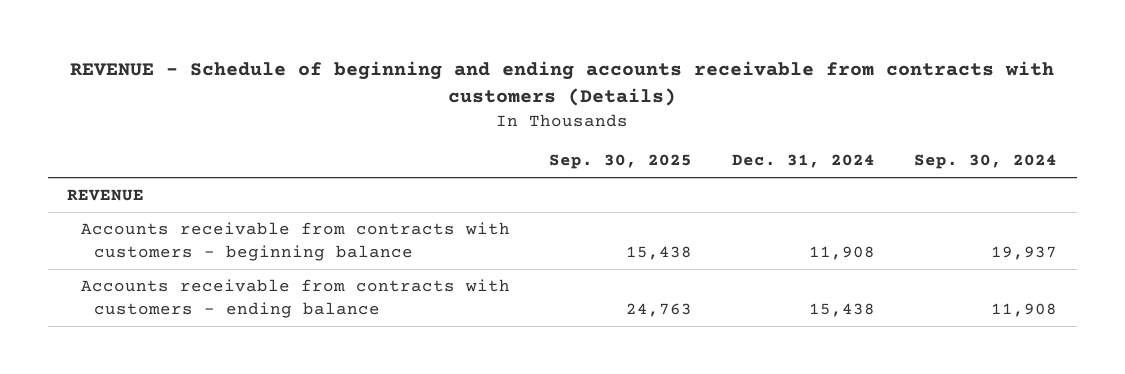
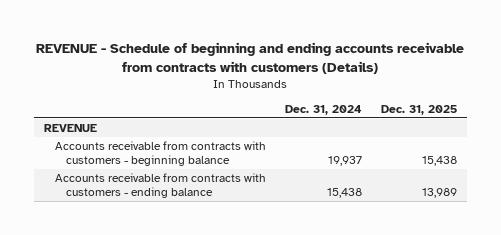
- | Sep. 30, 2025 | Dec. 31, 2024 | Sep. 30, 2024
+ | Dec. 31, 2024 | Dec. 31, 2025
- Accounts receivable from contracts with customers - beginning balance | 15,438 | 11,908 | 19,937
+ Accounts receivable from contracts with customers - beginning balance | 19,937 | 15,438

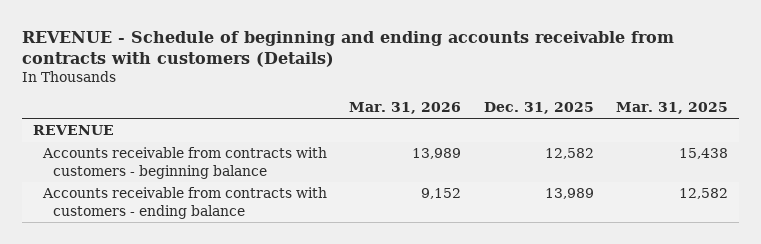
- | Dec. 31, 2024 | Dec. 31, 2025
+ | Mar. 31, 2026 | Dec. 31, 2025 | Mar. 31, 2025
- Accounts receivable from contracts with customers - beginning balance | 19,937 | 15,438
+ Accounts receivable from contracts with customers - beginning balance | 13,989 | 12,582 | 15,438

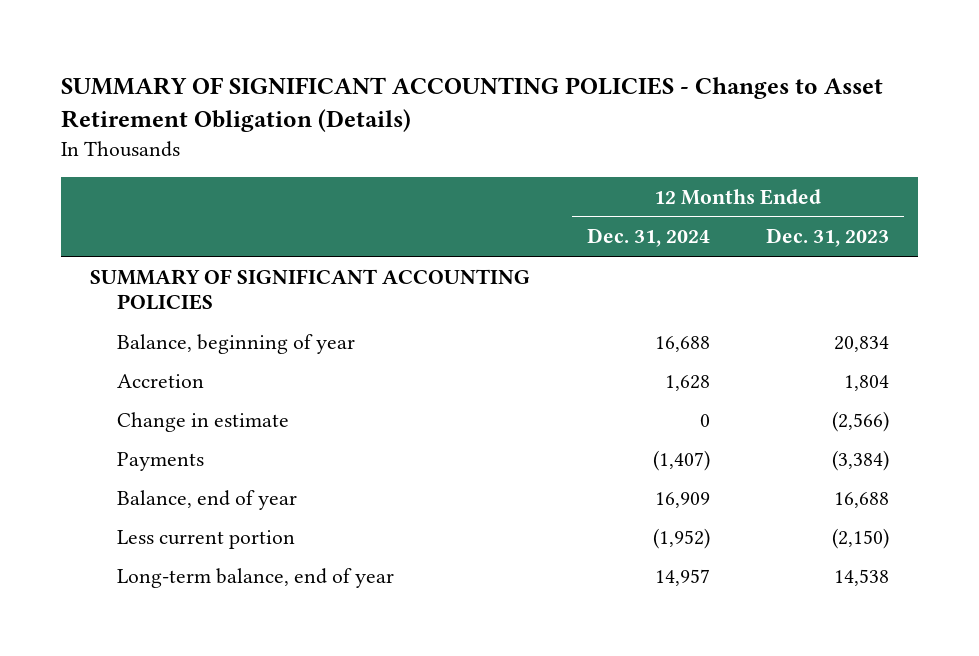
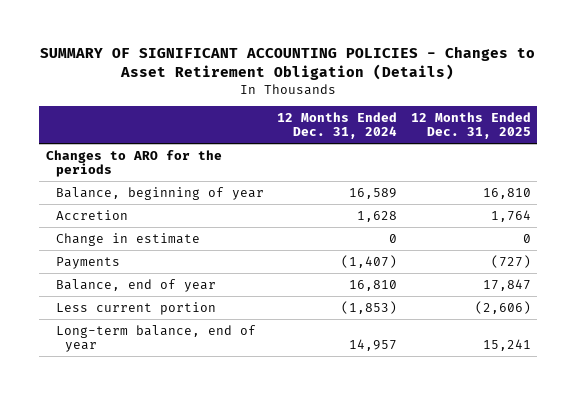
- | 12 Months Ended Dec. 31, 2024 | 12 Months Ended Dec. 31, 2023
+ | 12 Months Ended Dec. 31, 2024 | 12 Months Ended Dec. 31, 2025
- SUMMARY OF SIGNIFICANT ACCOUNTING POLICIES
- Balance, beginning of year | 16,688 | 20,834
+ Changes to ARO for the periods
+ Balance, beginning of year | 16,589 | 16,810
- Balance, end of year | 16,909 | 16,688
- Less current portion | (1,952) | (2,150)
+ Balance, end of year | 16,810 | 17,847
+ Less current portion | (1,853) | (2,606)

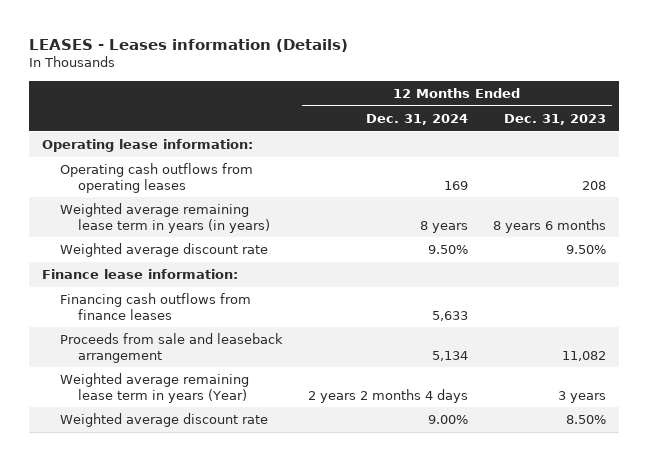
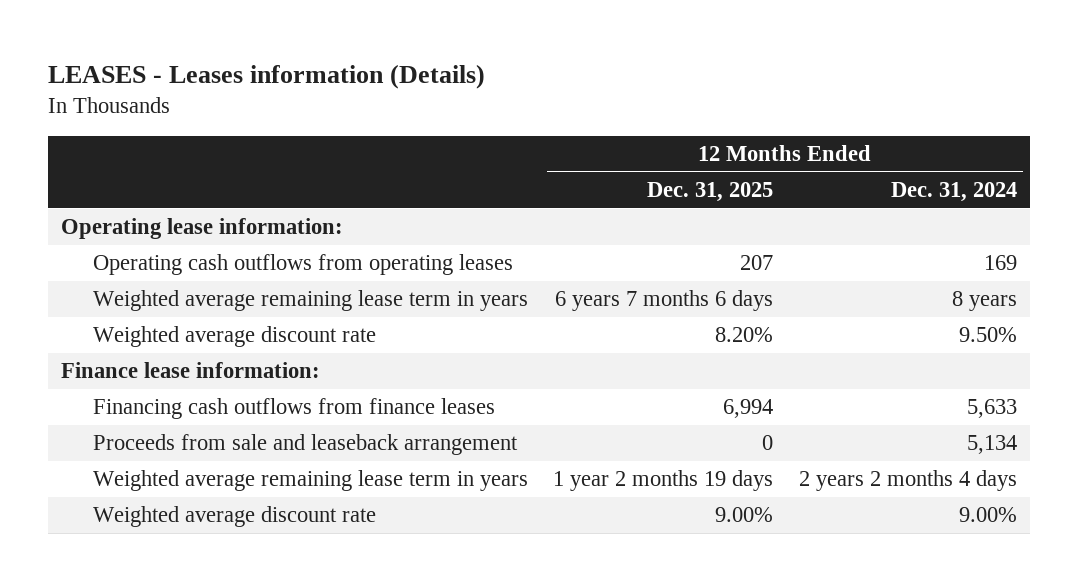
- | 12 Months Ended Dec. 31, 2024 | 12 Months Ended Dec. 31, 2023
+ | 12 Months Ended Dec. 31, 2025 | 12 Months Ended Dec. 31, 2024
- Weighted average remaining lease term in years (in years) | 8 years | 8 years 6 months
+ Weighted average remaining lease term in years | 6 years 7 months 6 days | 8 years
- Weighted average remaining lease term in years (Year) | 2 years 2 months 4 days | 3 years
+ Weighted average remaining lease term in years | 1 year 2 months 19 days | 2 years 2 months 4 days

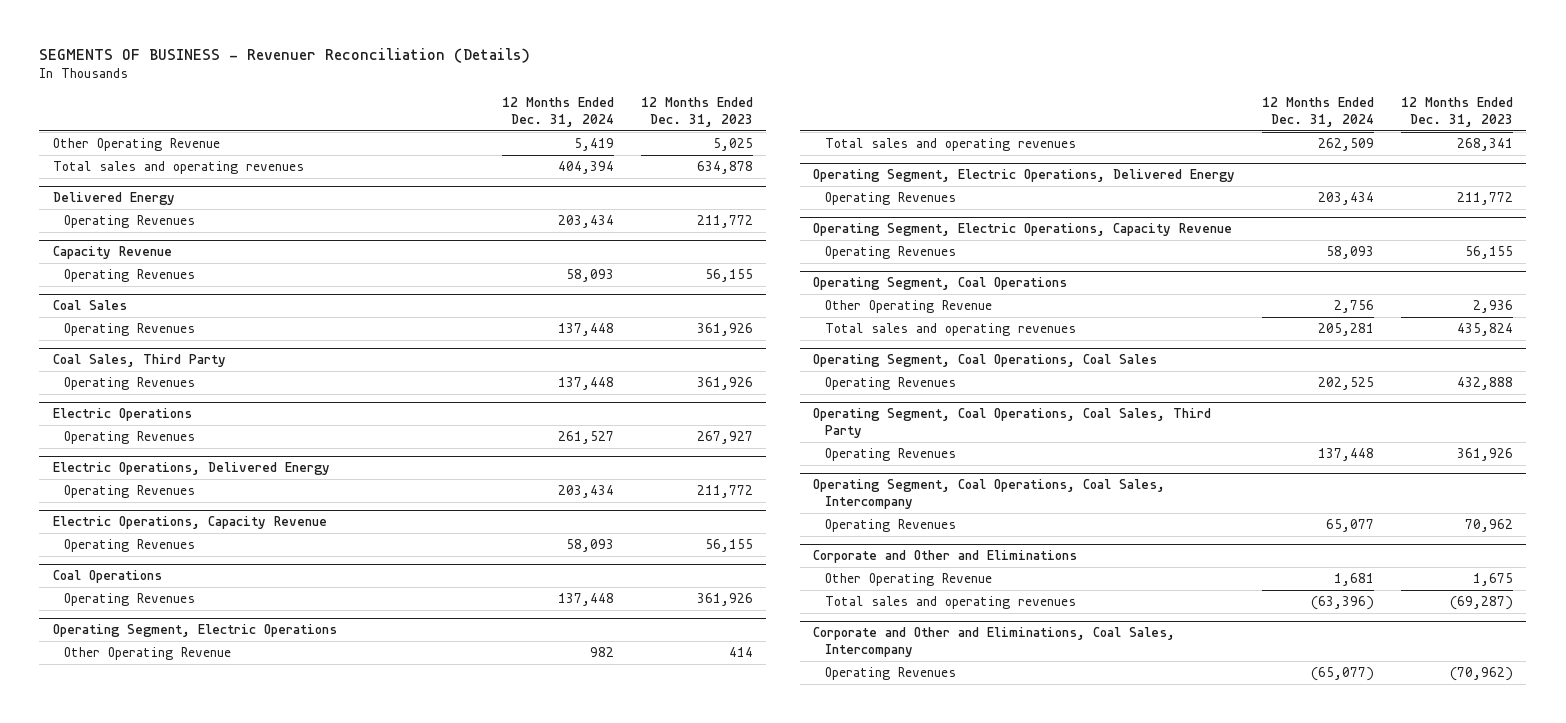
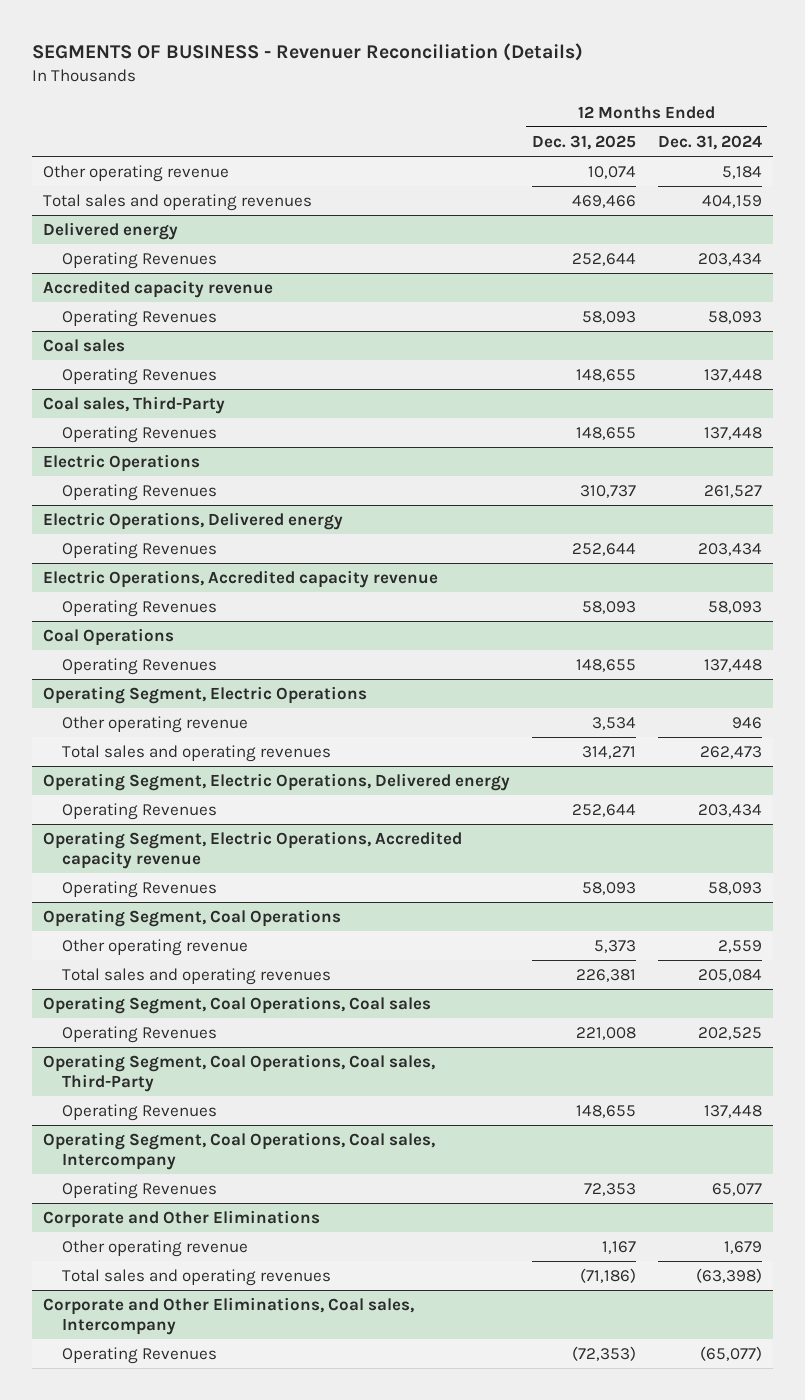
- | 12 Months Ended Dec. 31, 2024 | 12 Months Ended Dec. 31, 2023
+ | 12 Months Ended Dec. 31, 2025 | 12 Months Ended Dec. 31, 2024
- Other Operating Revenue | 5,419 | 5,025
- Total sales and operating revenues | 404,394 | 634,878
- Delivered Energy
+ Other operating revenue | 10,074 | 5,184
+ Total sales and operating revenues | 469,466 | 404,159
+ Delivered energy
- Capacity Revenue
+ Accredited capacity revenue
- Coal Sales
+ Coal sales
- Coal Sales, Third Party
+ Coal sales, Third-Party
- Electric Operations, Delivered Energy
+ Electric Operations, Delivered energy
- Electric Operations, Capacity Revenue
+ Electric Operations, Accredited capacity revenue
@ Operating Segment, Electric Operations
- Other Operating Revenue | 982 | 414
- Total sales and operating revenues | 262,509 | 268,341
- Operating Segment, Electric Operations, Delivered Energy
@ Operating Segment, Electric Operations
+ Other operating revenue | 3,534 | 946
+ Total sales and operating revenues | 314,271 | 262,473
+ Operating Segment, Electric Operations, Delivered energy
- Operating Segment, Electric Operations, Capacity Revenue
+ Operating Segment, Electric Operations, Accredited capacity revenue
@ Operating Segment, Coal Operations
- Other Operating Revenue | 2,756 | 2,936
- Total sales and operating revenues | 205,281 | 435,824
- Operating Segment, Coal Operations, Coal Sales
@ Operating Segment, Coal Operations
+ Other operating revenue | 5,373 | 2,559
+ Total sales and operating revenues | 226,381 | 205,084
+ Operating Segment, Coal Operations, Coal sales
- Operating Segment, Coal Operations, Coal Sales, Third Party
+ Operating Segment, Coal Operations, Coal sales, Third-Party
- Operating Segment, Coal Operations, Coal Sales, Intercompany
+ Operating Segment, Coal Operations, Coal sales, Intercompany
- Corporate and Other and Eliminations
- Other Operating Revenue | 1,681 | 1,675
- Total sales and operating revenues | (63,396) | (69,287)
- Corporate and Other and Eliminations, Coal Sales, Intercompany
+ Corporate and Other Eliminations
+ Other operating revenue | 1,167 | 1,679
+ Total sales and operating revenues | (71,186) | (63,398)
+ Corporate and Other Eliminations, Coal sales, Intercompany

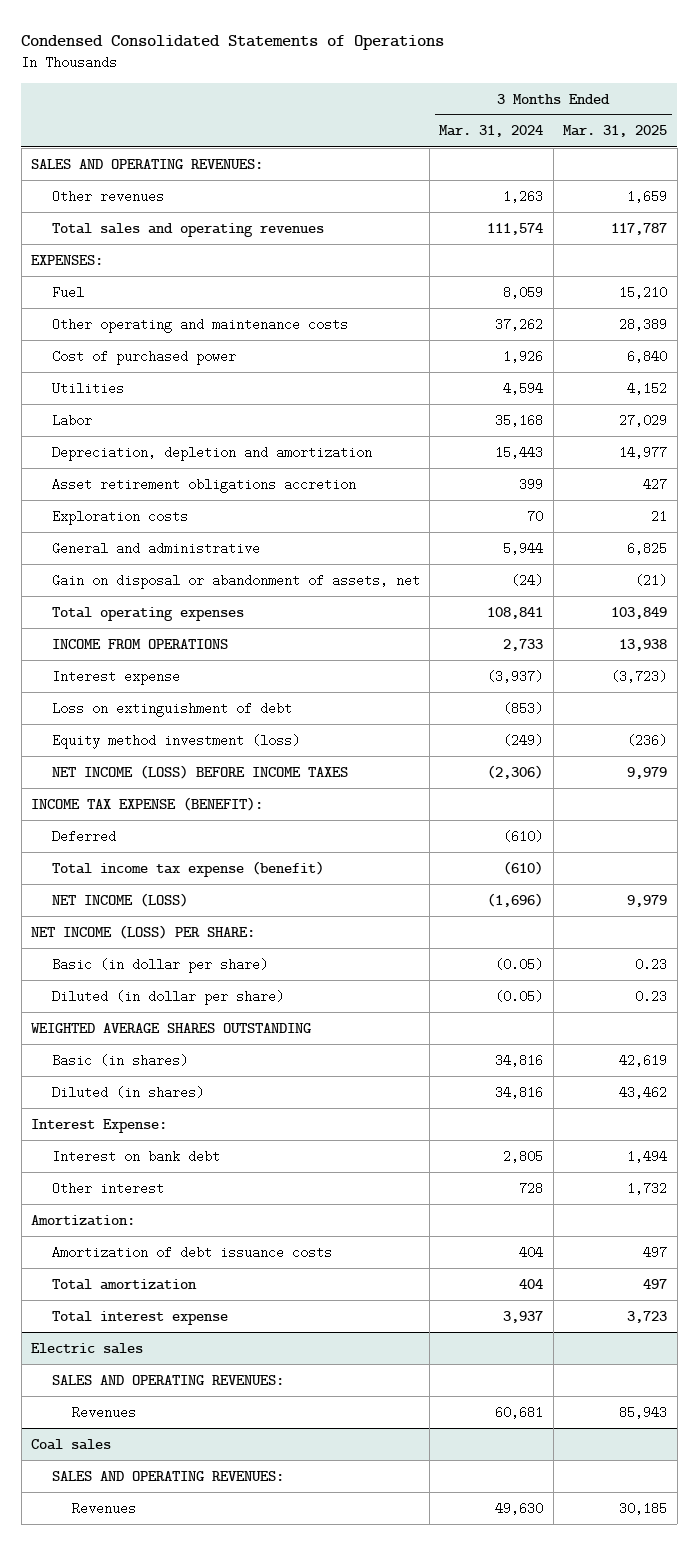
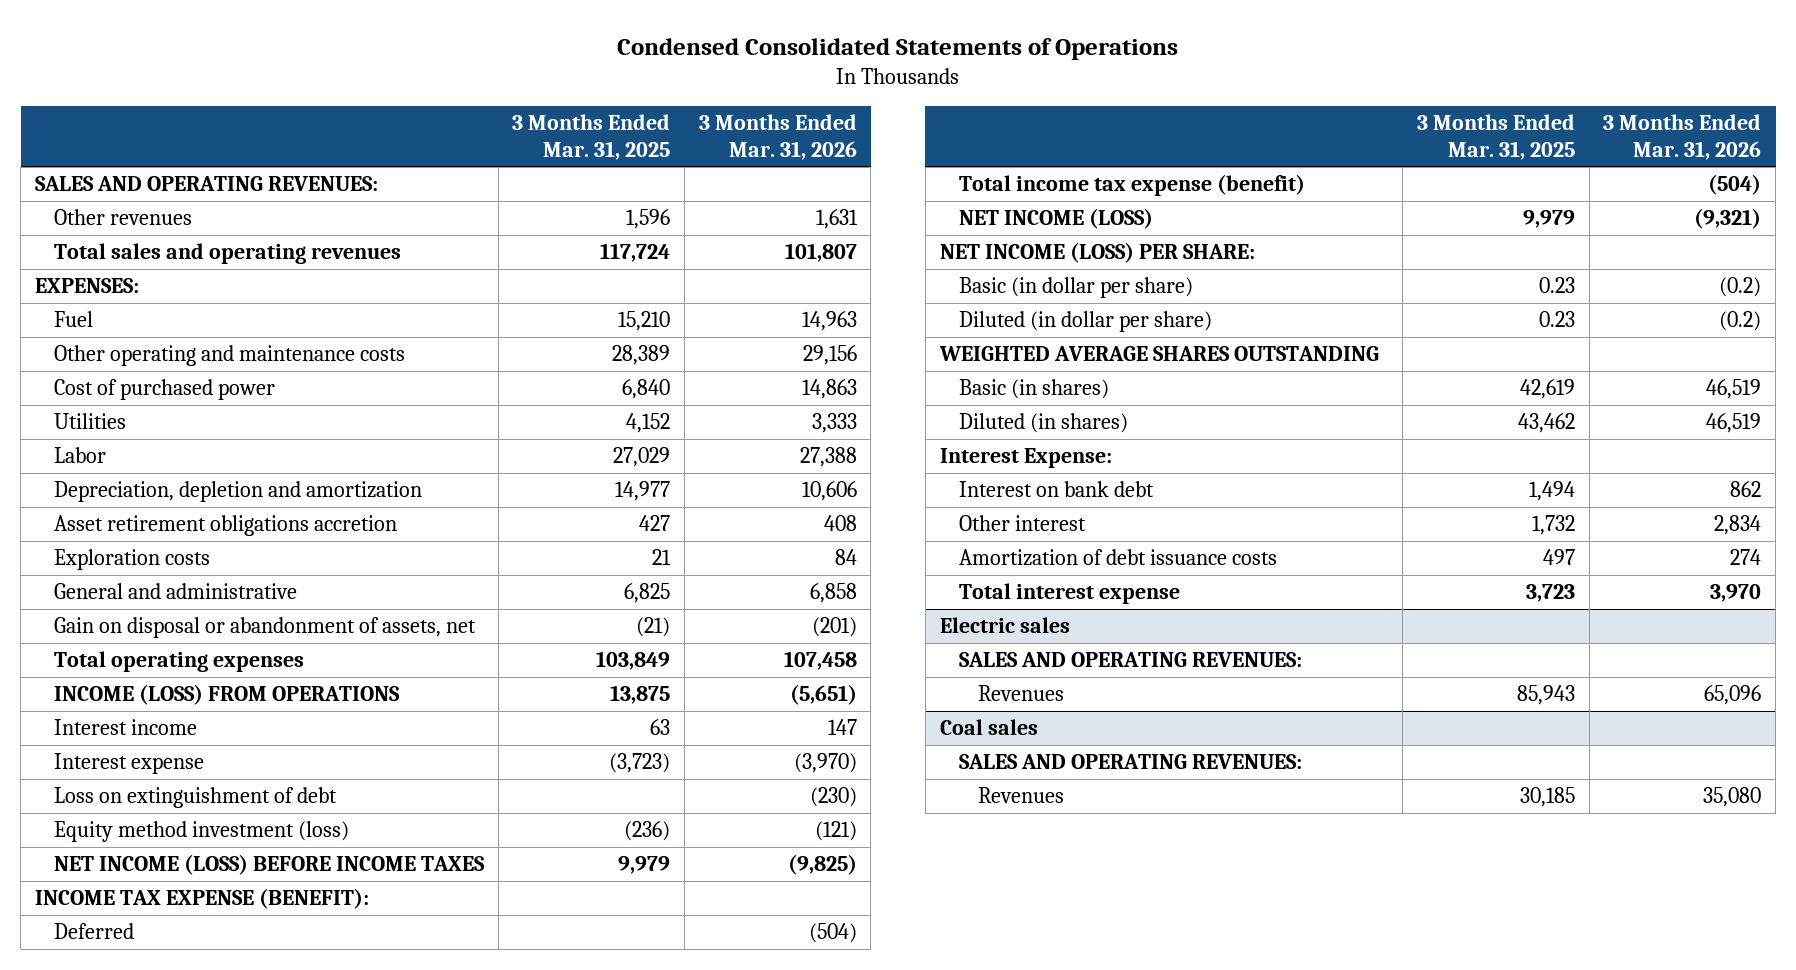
- | 3 Months Ended Mar. 31, 2024 | 3 Months Ended Mar. 31, 2025
+ | 3 Months Ended Mar. 31, 2025 | 3 Months Ended Mar. 31, 2026
- Other revenues | 1,263 | 1,659
- Total sales and operating revenues | 111,574 | 117,787
+ Other revenues | 1,596 | 1,631
+ Total sales and operating revenues | 117,724 | 101,807
- INCOME FROM OPERATIONS | 2,733 | 13,938
+ INCOME (LOSS) FROM OPERATIONS | 13,875 | (5,651)
+ Interest income | 63 | 147
- Amortization:
- Total amortization | 404 | 497

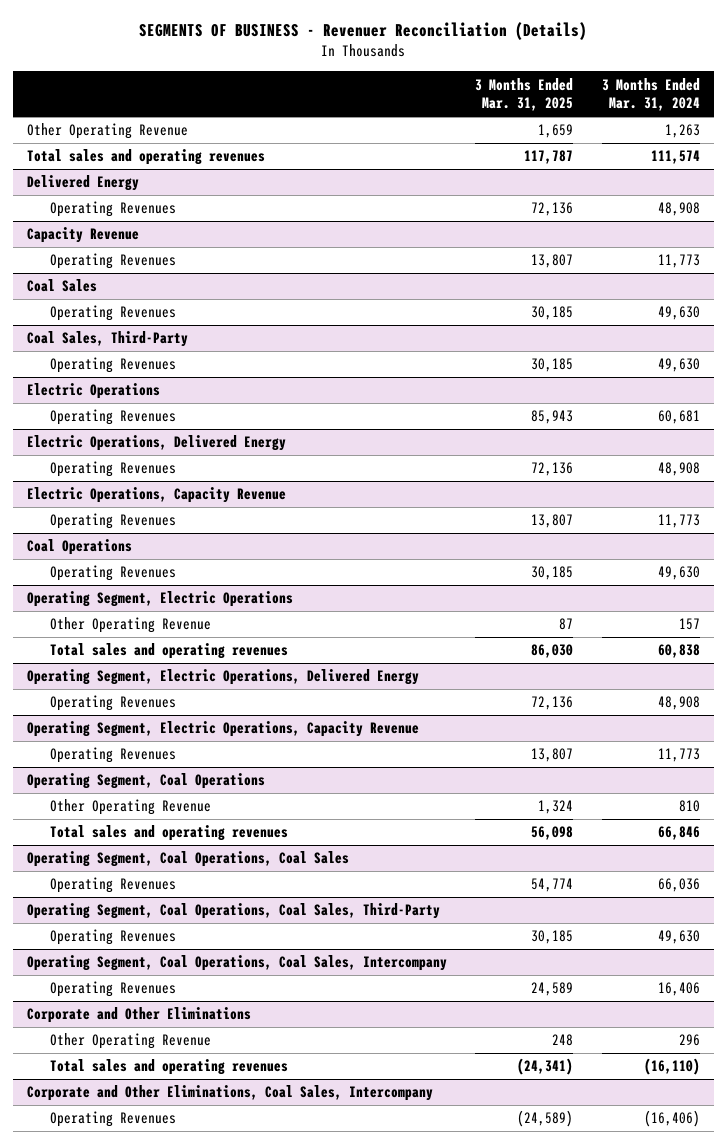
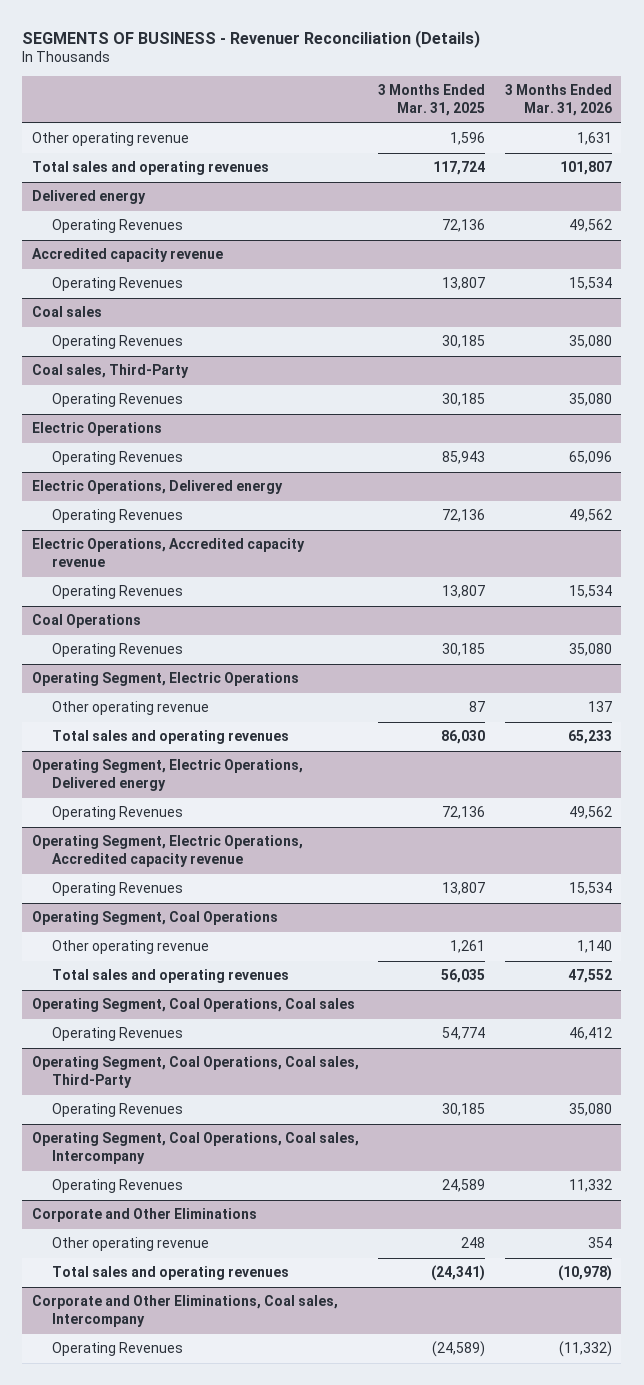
- | 3 Months Ended Mar. 31, 2025 | 3 Months Ended Mar. 31, 2024
+ | 3 Months Ended Mar. 31, 2025 | 3 Months Ended Mar. 31, 2026
- Other Operating Revenue | 1,659 | 1,263
- Total sales and operating revenues | 117,787 | 111,574
- Delivered Energy
+ Other operating revenue | 1,596 | 1,631
+ Total sales and operating revenues | 117,724 | 101,807
+ Delivered energy
- Capacity Revenue
+ Accredited capacity revenue
- Coal Sales
+ Coal sales
- Coal Sales, Third-Party
+ Coal sales, Third-Party
- Electric Operations, Delivered Energy
+ Electric Operations, Delivered energy
- Electric Operations, Capacity Revenue
+ Electric Operations, Accredited capacity revenue
@ Operating Segment, Electric Operations
- Other Operating Revenue | 87 | 157
+ Other operating revenue | 87 | 137
- Operating Segment, Electric Operations, Delivered Energy
+ Operating Segment, Electric Operations, Delivered energy
- Operating Segment, Electric Operations, Capacity Revenue
+ Operating Segment, Electric Operations, Accredited capacity revenue
@ Operating Segment, Coal Operations
- Other Operating Revenue | 1,324 | 810
- Total sales and operating revenues | 56,098 | 66,846
- Operating Segment, Coal Operations, Coal Sales
@ Operating Segment, Coal Operations
+ Other operating revenue | 1,261 | 1,140
+ Total sales and operating revenues | 56,035 | 47,552
+ Operating Segment, Coal Operations, Coal sales
- Operating Segment, Coal Operations, Coal Sales, Third-Party
+ Operating Segment, Coal Operations, Coal sales, Third-Party
- Operating Segment, Coal Operations, Coal Sales, Intercompany
+ Operating Segment, Coal Operations, Coal sales, Intercompany
@ Corporate and Other Eliminations
- Other Operating Revenue | 248 | 296
+ Other operating revenue | 248 | 354
- Corporate and Other Eliminations, Coal Sales, Intercompany
+ Corporate and Other Eliminations, Coal sales, Intercompany

